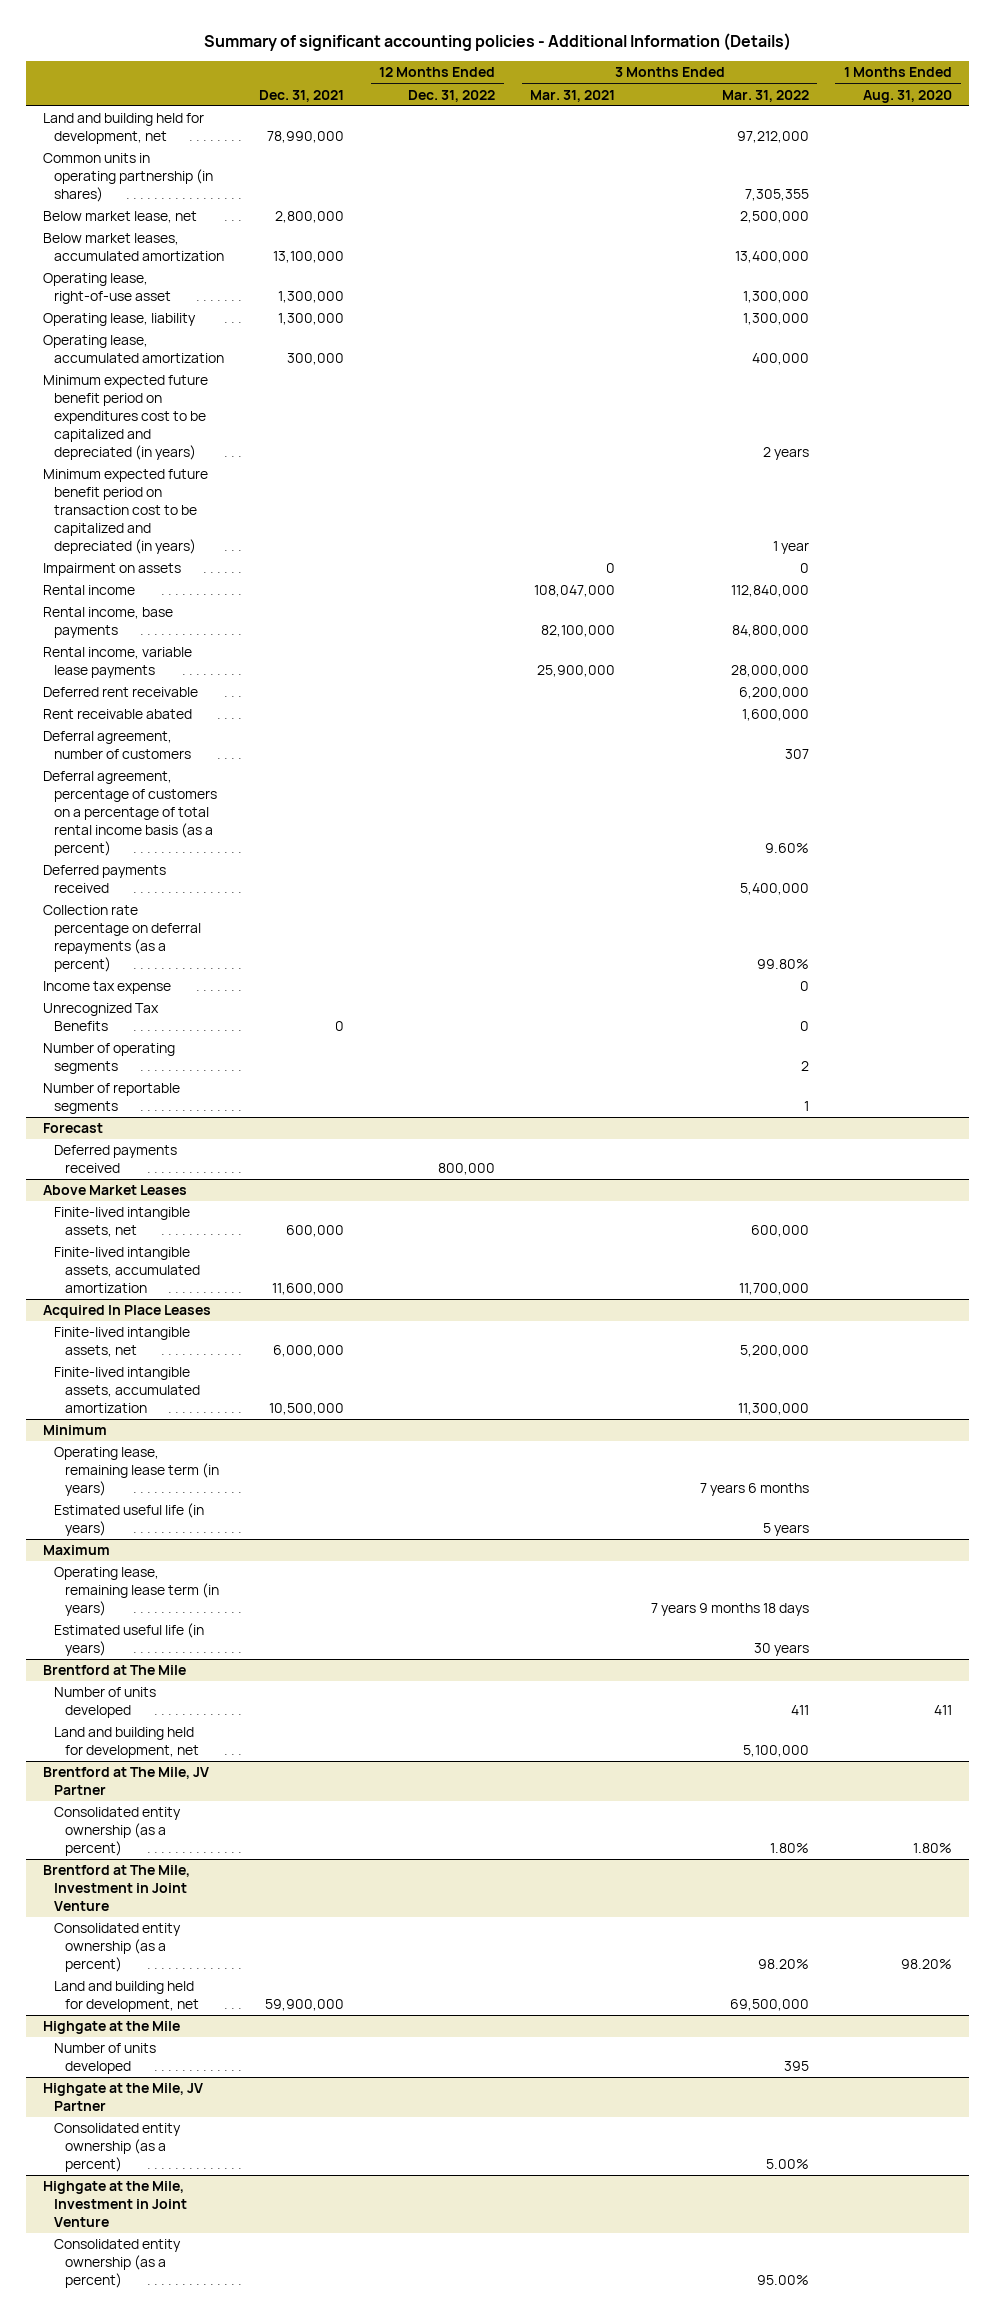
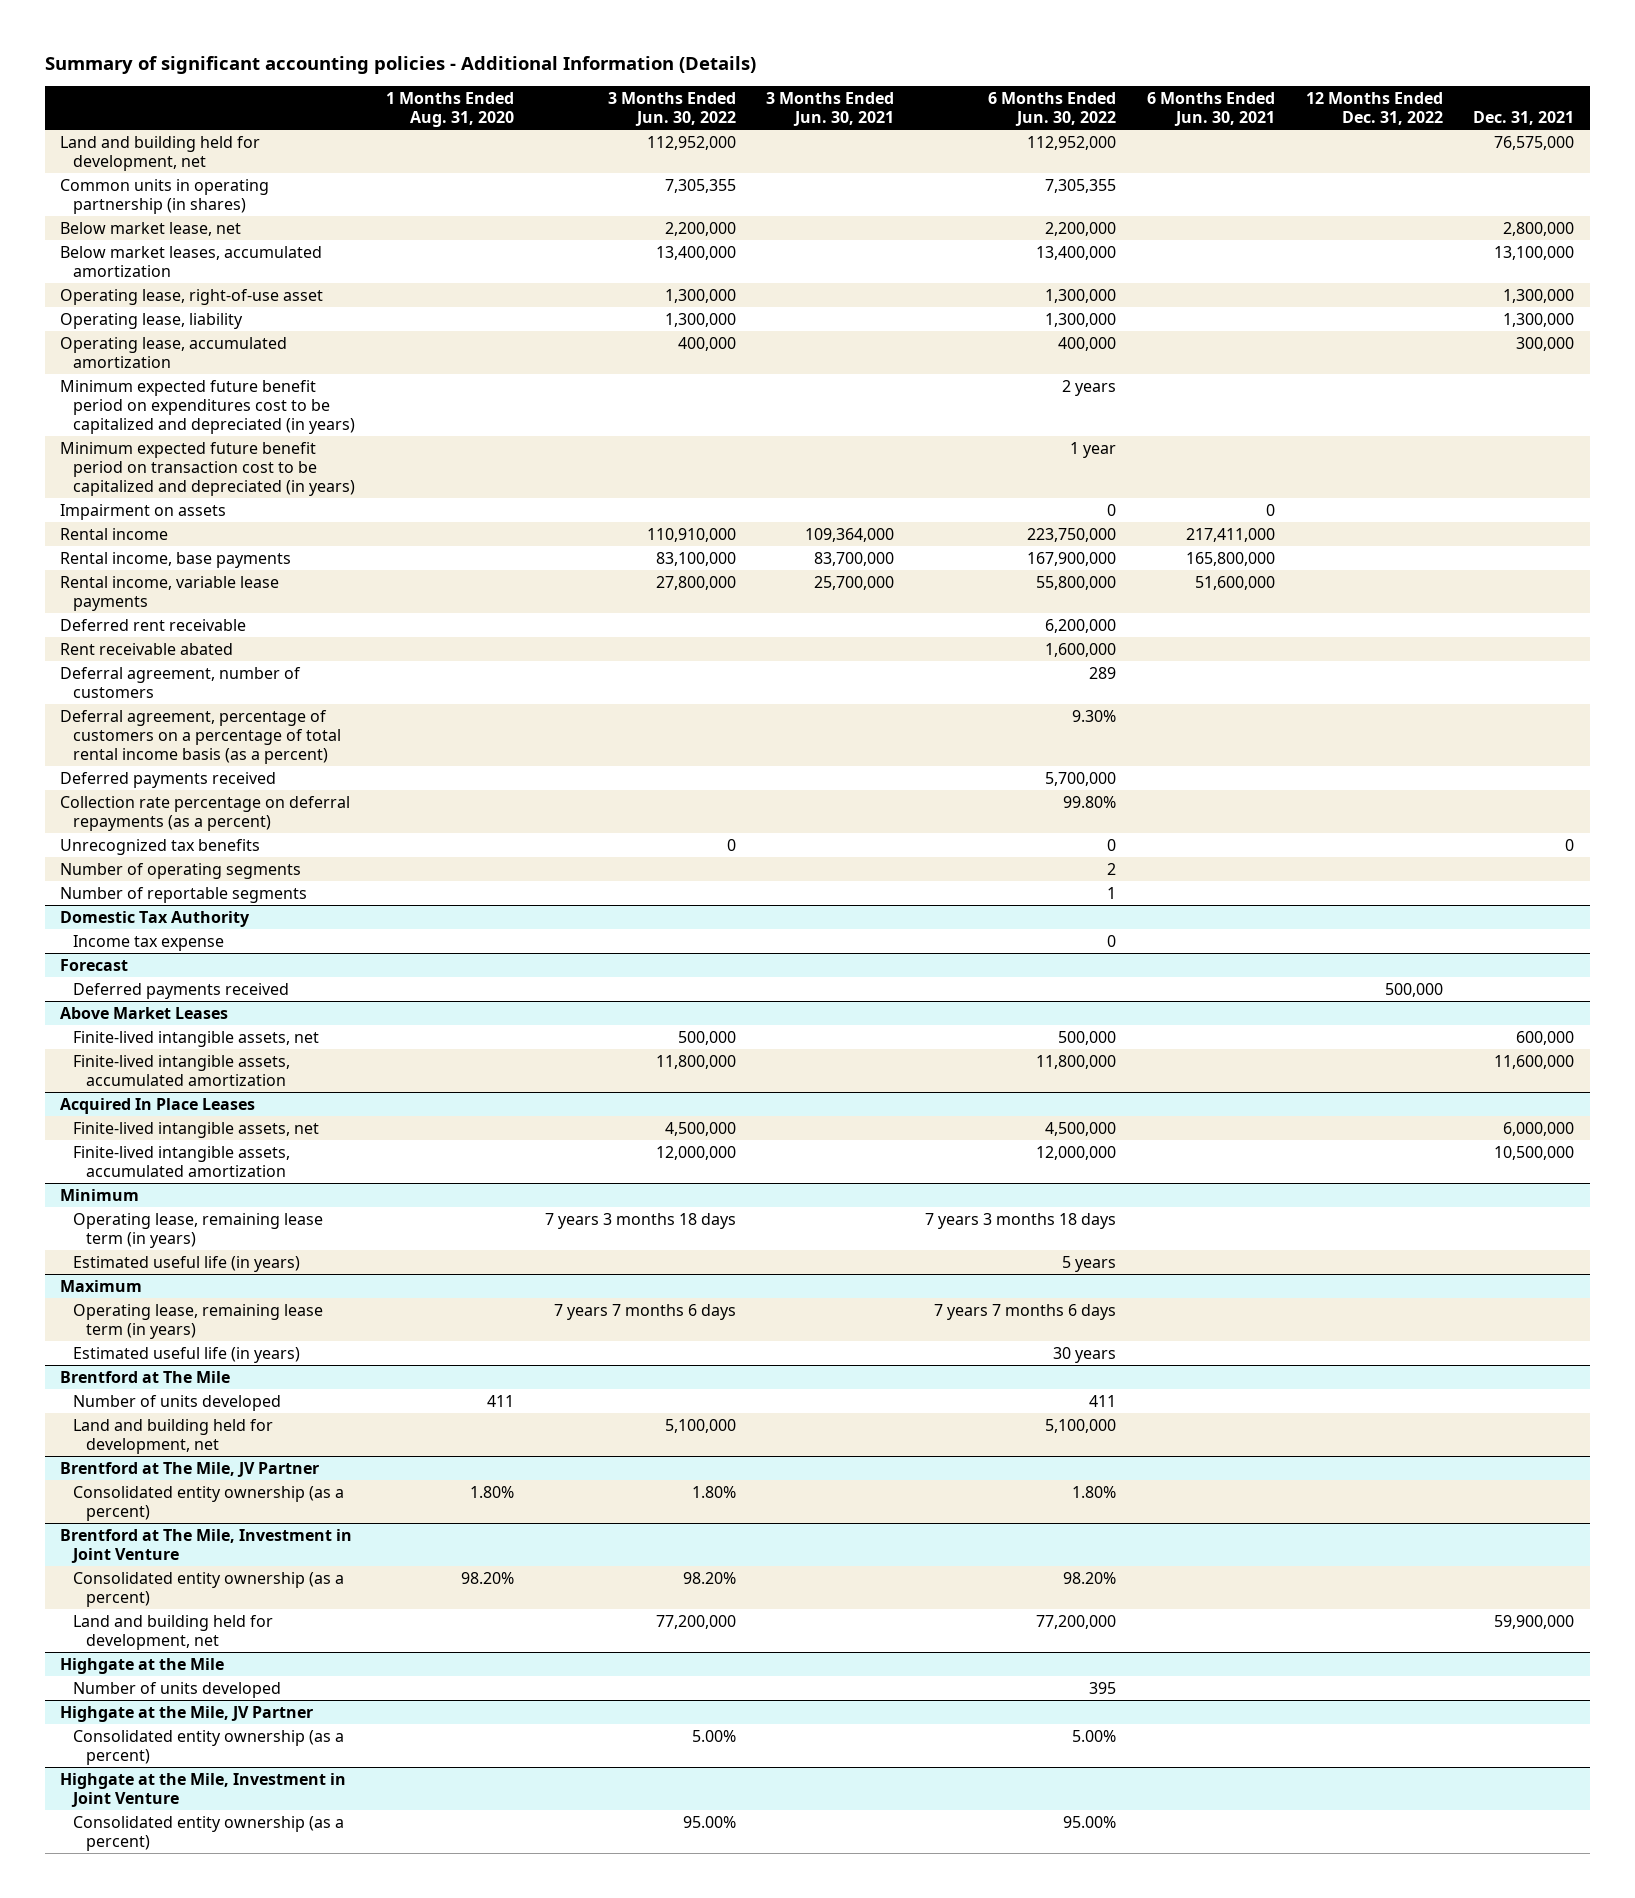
- | Dec. 31, 2021 | 12 Months Ended Dec. 31, 2022 | 3 Months Ended Mar. 31, 2021 | 3 Months Ended Mar. 31, 2022 | 1 Months Ended Aug. 31, 2020
+ | 1 Months Ended Aug. 31, 2020 | 3 Months Ended Jun. 30, 2022 | 3 Months Ended Jun. 30, 2021 | 6 Months Ended Jun. 30, 2022 | 6 Months Ended Jun. 30, 2021 | 12 Months Ended Dec. 31, 2022 | Dec. 31, 2021
- Land and building held for development, net | 78,990,000 | | | 97,212,000 |
+ Land and building held for development, net | | 112,952,000 | | 112,952,000 | | | 76,575,000
- Income tax expense | | | | 0 |
- Unrecognized Tax Benefits | 0 | | | 0 |
+ Unrecognized tax benefits | | 0 | | 0 | | | 0
+ Domestic Tax Authority
+ Income tax expense | | | | 0 | | |
@ Forecast
- Deferred payments received | | 800,000 | | |
+ Deferred payments received | | | | | | 500,000 |

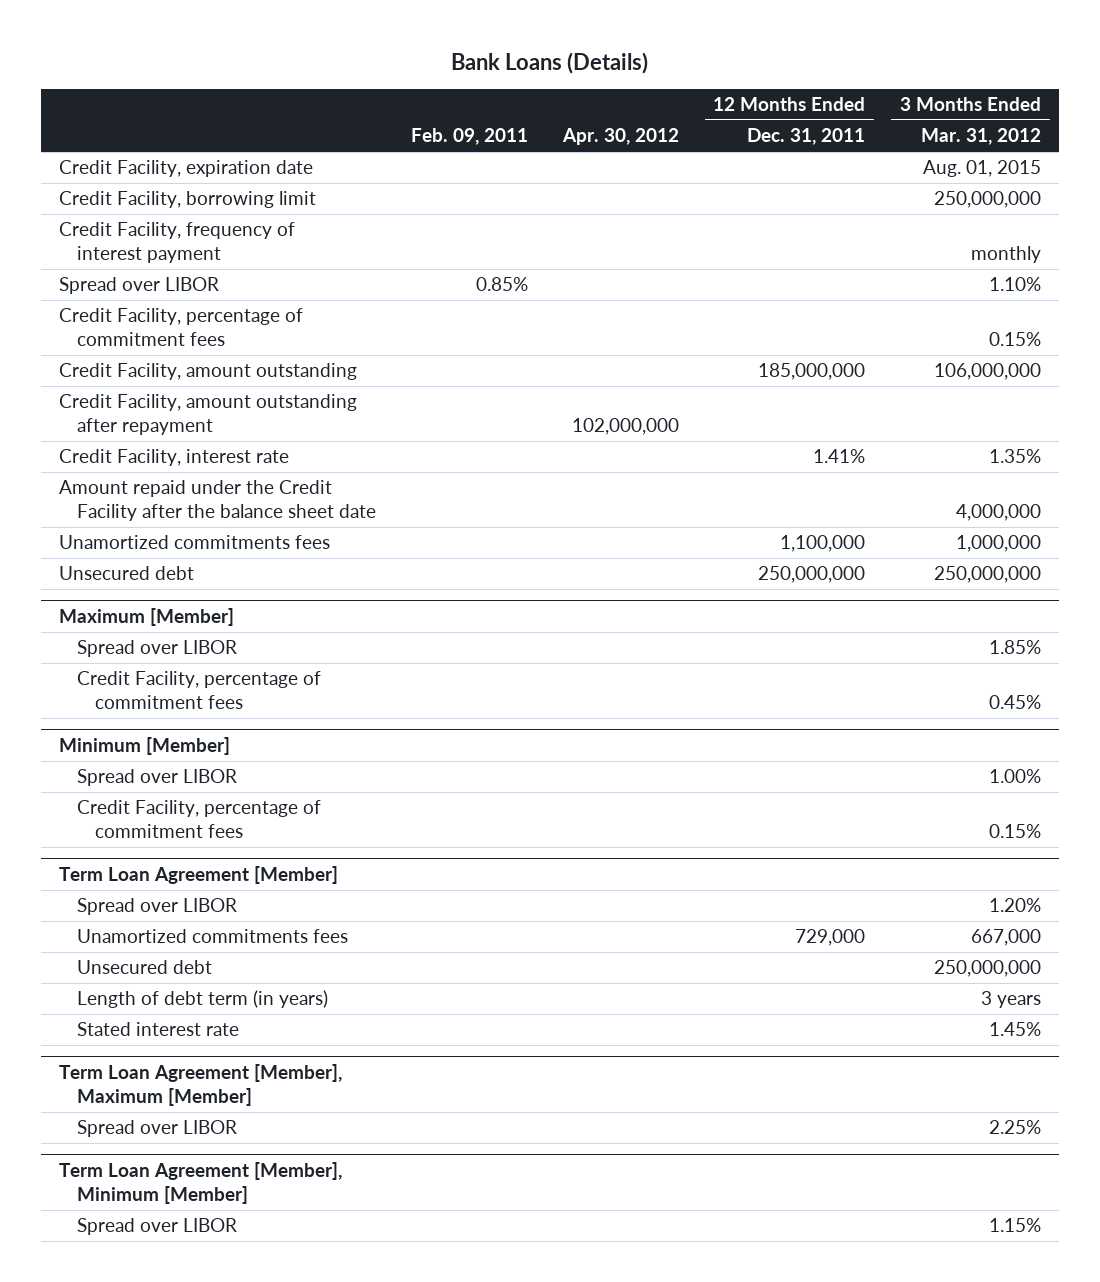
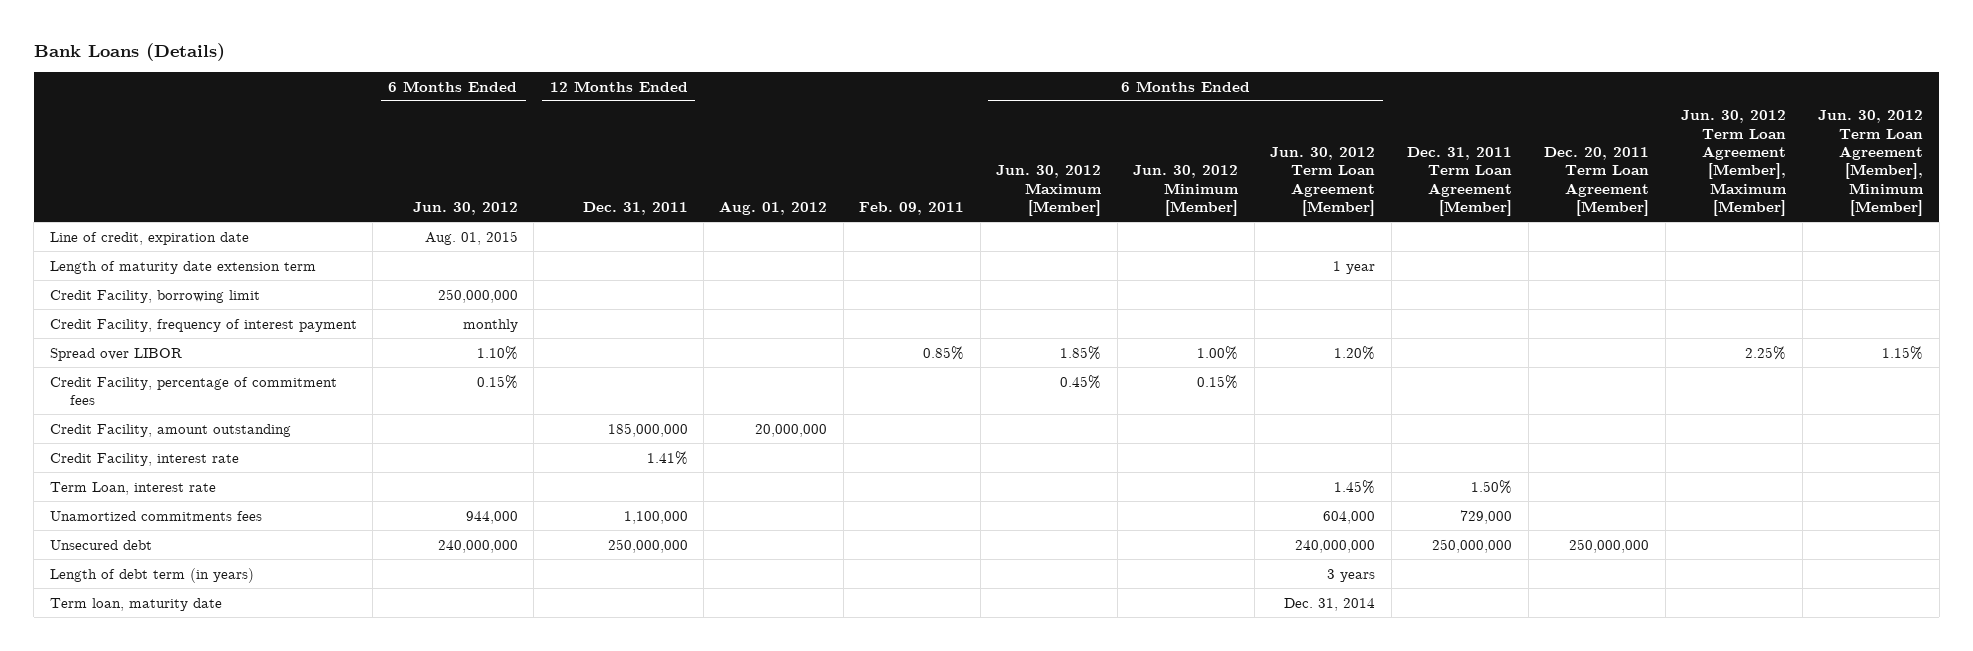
- | Feb. 09, 2011 | Apr. 30, 2012 | 12 Months Ended Dec. 31, 2011 | 3 Months Ended Mar. 31, 2012
+ | 6 Months Ended Jun. 30, 2012 | 12 Months Ended Dec. 31, 2011 | Aug. 01, 2012 | Feb. 09, 2011 | 6 Months Ended Jun. 30, 2012 Maximum [Member] | 6 Months Ended Jun. 30, 2012 Minimum [Member] | 6 Months Ended Jun. 30, 2012 Term Loan Agreement [Member] | Dec. 31, 2011 Term Loan Agreement [Member] | Dec. 20, 2011 Term Loan Agreement [Member] | Jun. 30, 2012 Term Loan Agreement [Member], Maximum [Member] | Jun. 30, 2012 Term Loan Agreement [Member], Minimum [Member]
- Credit Facility, expiration date | | | | Aug. 01, 2015
+ Line of credit, expiration date | Aug. 01, 2015 | | | | | | | | | |
+ Length of maturity date extension term | | | | | | | 1 year | | | |
- Credit Facility, amount outstanding after repayment | | 102,000,000 | |
- Amount repaid under the Credit Facility after the balance sheet date | | | | 4,000,000
+ Term Loan, interest rate | | | | | | | 1.45% | 1.50% | | |
- Maximum [Member]
- Spread over LIBOR | | | | 1.85%
- Credit Facility, percentage of commitment fees | | | | 0.45%
- Minimum [Member]
- Spread over LIBOR | | | | 1.00%
- Credit Facility, percentage of commitment fees | | | | 0.15%
- Term Loan Agreement [Member]
- Spread over LIBOR | | | | 1.20%
- Unamortized commitments fees | | | 729,000 | 667,000
- Unsecured debt | | | | 250,000,000
- Length of debt term (in years) | | | | 3 years
- Stated interest rate | | | | 1.45%
- Term Loan Agreement [Member], Maximum [Member]
- Spread over LIBOR | | | | 2.25%
- Term Loan Agreement [Member], Minimum [Member]
- Spread over LIBOR | | | | 1.15%
+ Length of debt term (in years) | | | | | | | 3 years | | | |
+ Term loan, maturity date | | | | | | | Dec. 31, 2014 | | | |

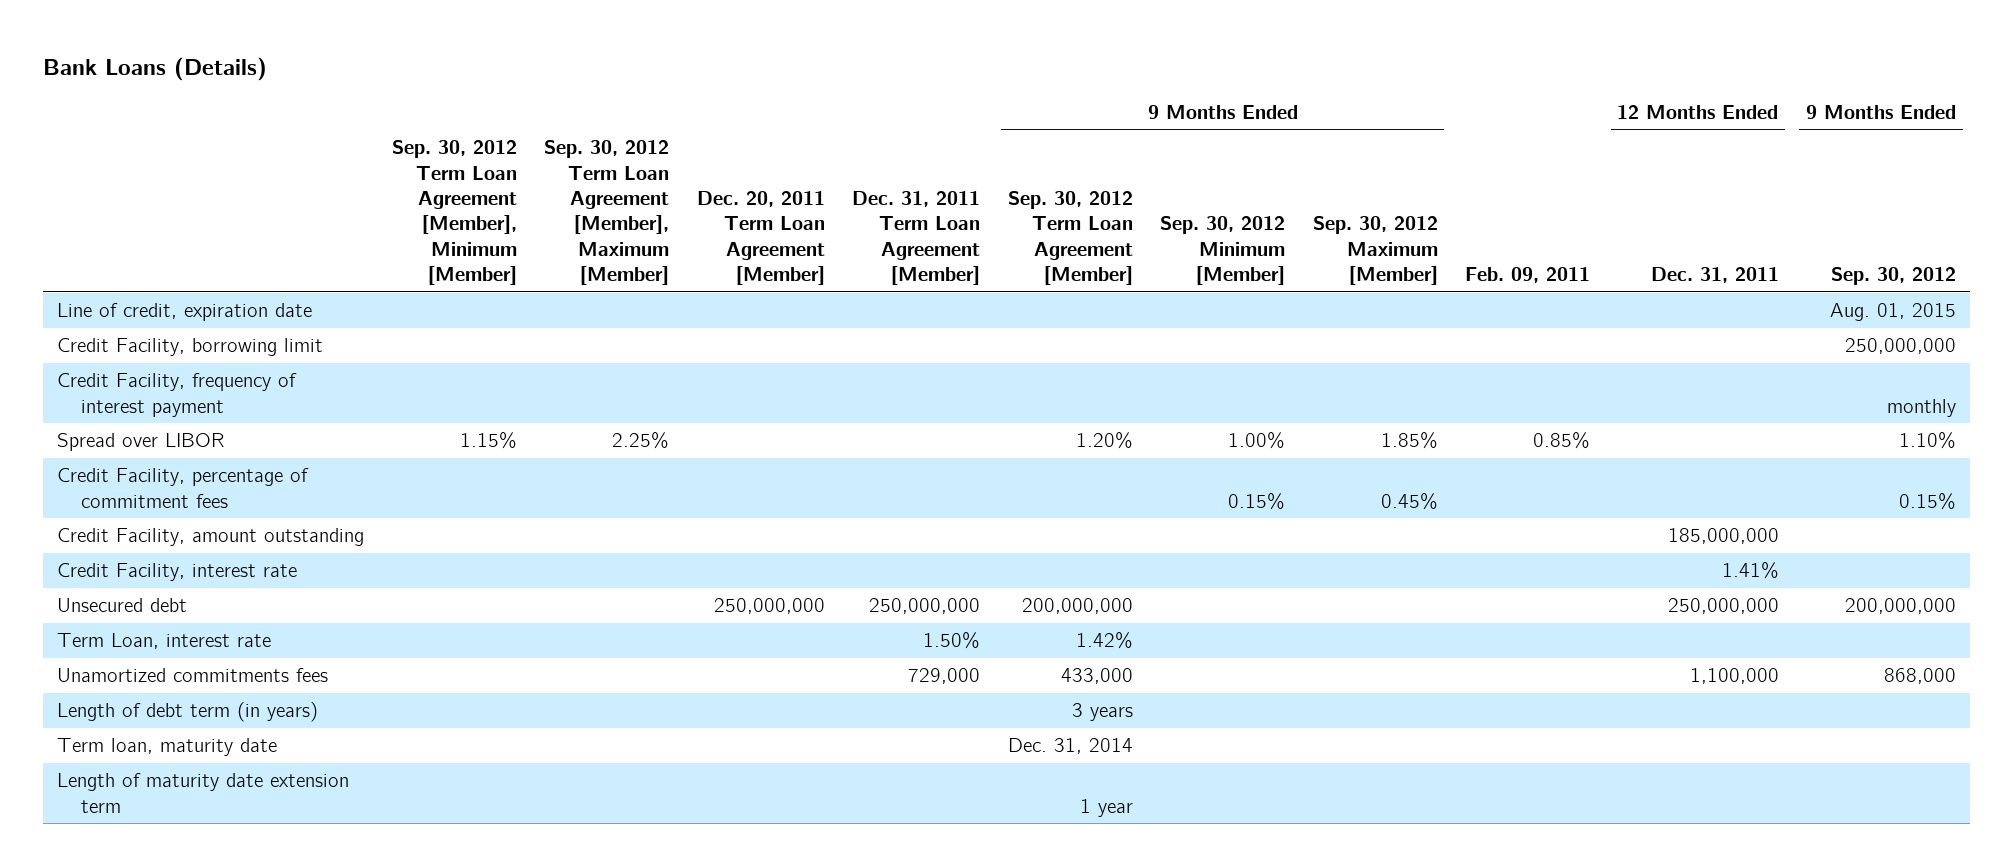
- | 6 Months Ended Jun. 30, 2012 | 12 Months Ended Dec. 31, 2011 | Aug. 01, 2012 | Feb. 09, 2011 | 6 Months Ended Jun. 30, 2012 Maximum [Member] | 6 Months Ended Jun. 30, 2012 Minimum [Member] | 6 Months Ended Jun. 30, 2012 Term Loan Agreement [Member] | Dec. 31, 2011 Term Loan Agreement [Member] | Dec. 20, 2011 Term Loan Agreement [Member] | Jun. 30, 2012 Term Loan Agreement [Member], Maximum [Member] | Jun. 30, 2012 Term Loan Agreement [Member], Minimum [Member]
+ | Sep. 30, 2012 Term Loan Agreement [Member], Minimum [Member] | Sep. 30, 2012 Term Loan Agreement [Member], Maximum [Member] | Dec. 20, 2011 Term Loan Agreement [Member] | Dec. 31, 2011 Term Loan Agreement [Member] | 9 Months Ended Sep. 30, 2012 Term Loan Agreement [Member] | 9 Months Ended Sep. 30, 2012 Minimum [Member] | 9 Months Ended Sep. 30, 2012 Maximum [Member] | Feb. 09, 2011 | 12 Months Ended Dec. 31, 2011 | 9 Months Ended Sep. 30, 2012
moved up: Unsecured debt | | | 250,000,000 | 250,000,000 | 200,000,000 | | | | 250,000,000 | 200,000,000
moved down: Length of maturity date extension term | | | | | 1 year | | | | |

